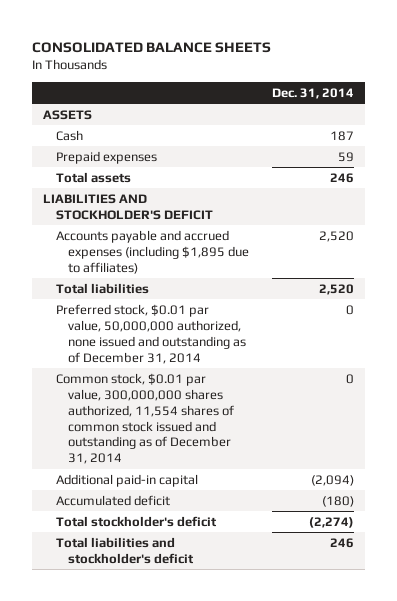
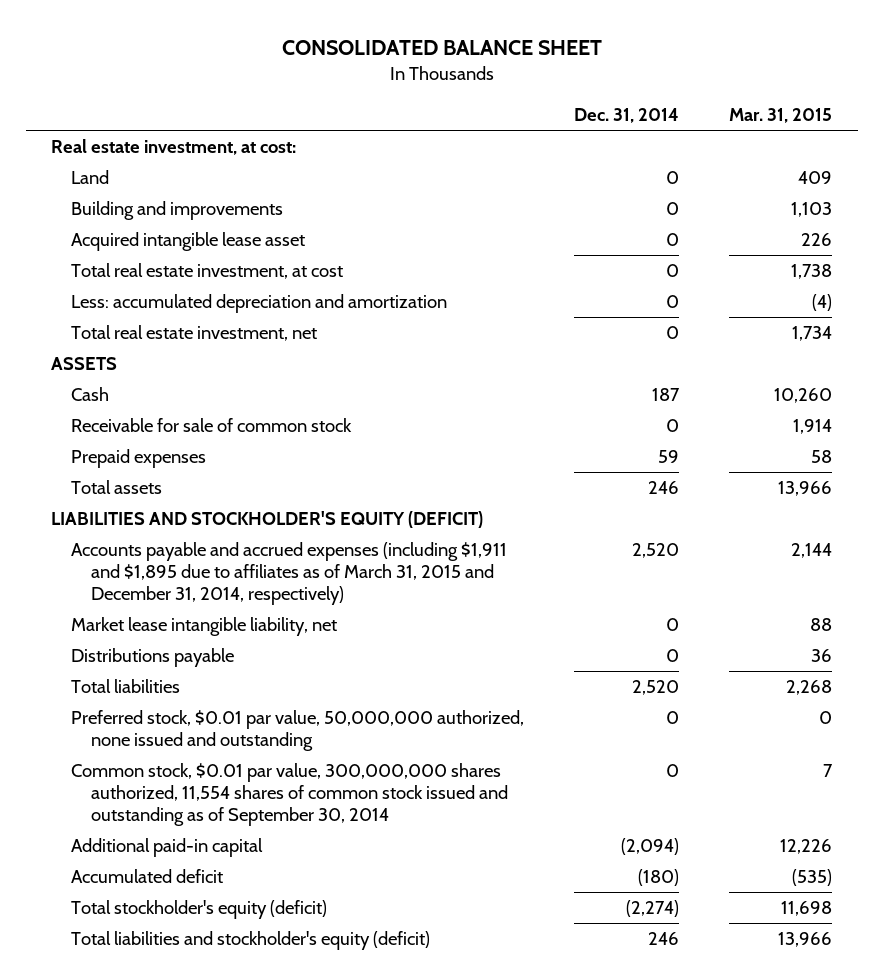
- CONSOLIDATED BALANCE SHEETS
+ CONSOLIDATED BALANCE SHEET
- | Dec. 31, 2014
+ | Dec. 31, 2014 | Mar. 31, 2015
+ Real estate investment, at cost:
+ Land | 0 | 409
+ Building and improvements | 0 | 1,103
+ Acquired intangible lease asset | 0 | 226
+ Total real estate investment, at cost | 0 | 1,738
+ Less: accumulated depreciation and amortization | 0 | (4)
+ Total real estate investment, net | 0 | 1,734
+ Receivable for sale of common stock | 0 | 1,914
- LIABILITIES AND STOCKHOLDER'S DEFICIT
- Accounts payable and accrued expenses (including $1,895 due to affiliates) | 2,520
+ LIABILITIES AND STOCKHOLDER'S EQUITY (DEFICIT)
+ Accounts payable and accrued expenses (including $1,911 and $1,895 due to affiliates as of March 31, 2015 and December 31, 2014, respectively) | 2,520 | 2,144
+ Market lease intangible liability, net | 0 | 88
+ Distributions payable | 0 | 36
- Preferred stock, $0.01 par value, 50,000,000 authorized, none issued and outstanding as of December 31, 2014 | 0
- Common stock, $0.01 par value, 300,000,000 shares authorized, 11,554 shares of common stock issued and outstanding as of December 31, 2014 | 0
+ Preferred stock, $0.01 par value, 50,000,000 authorized, none issued and outstanding | 0 | 0
+ Common stock, $0.01 par value, 300,000,000 shares authorized, 11,554 shares of common stock issued and outstanding as of September 30, 2014 | 0 | 7
- Total stockholder's deficit | (2,274)
- Total liabilities and stockholder's deficit | 246
+ Total stockholder's equity (deficit) | (2,274) | 11,698
+ Total liabilities and stockholder's equity (deficit) | 246 | 13,966

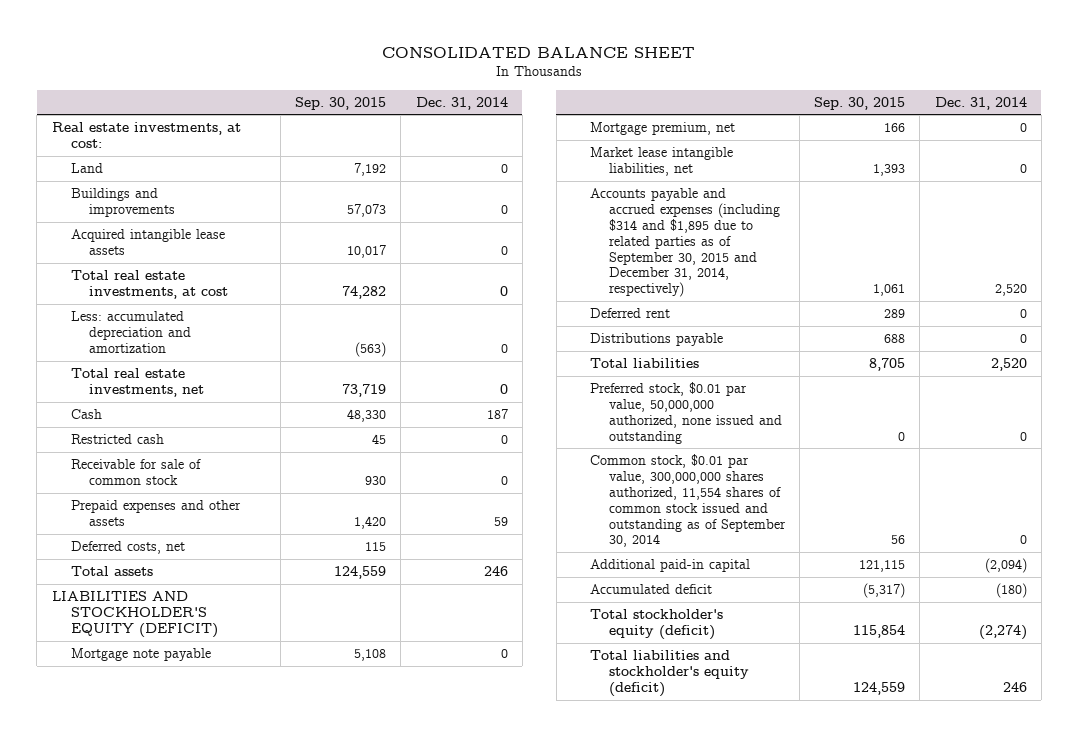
- | Dec. 31, 2014 | Mar. 31, 2015
+ | Sep. 30, 2015 | Dec. 31, 2014
- Real estate investment, at cost:
+ Real estate investments, at cost:
- Building and improvements | 0 | 1,103
- Acquired intangible lease asset | 0 | 226
- Total real estate investment, at cost | 0 | 1,738
+ Buildings and improvements | 57,073 | 0
+ Acquired intangible lease assets | 10,017 | 0
+ Total real estate investments, at cost | 74,282 | 0
- Total real estate investment, net | 0 | 1,734
- ASSETS
+ Total real estate investments, net | 73,719 | 0
+ Restricted cash | 45 | 0
- Prepaid expenses | 59 | 58
+ Prepaid expenses and other assets | 1,420 | 59
+ Deferred costs, net | 115 |
- Accounts payable and accrued expenses (including $1,911 and $1,895 due to affiliates as of March 31, 2015 and December 31, 2014, respectively) | 2,520 | 2,144
- Market lease intangible liability, net | 0 | 88
+ Mortgage note payable | 5,108 | 0
+ Mortgage premium, net | 166 | 0
+ Market lease intangible liabilities, net | 1,393 | 0
+ Accounts payable and accrued expenses (including $314 and $1,895 due to related parties as of September 30, 2015 and December 31, 2014, respectively) | 1,061 | 2,520
+ Deferred rent | 289 | 0

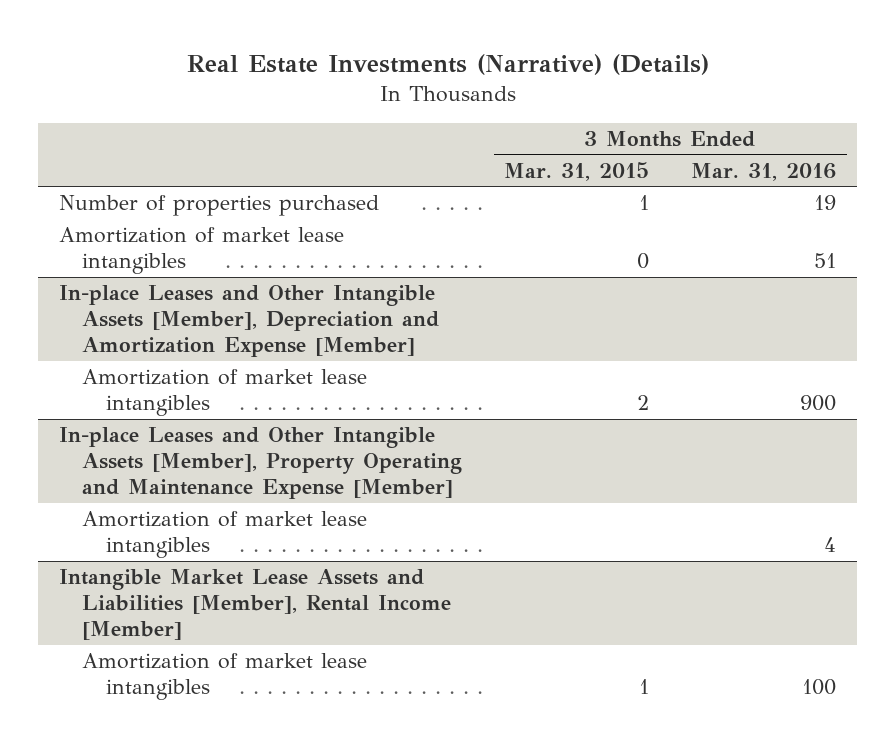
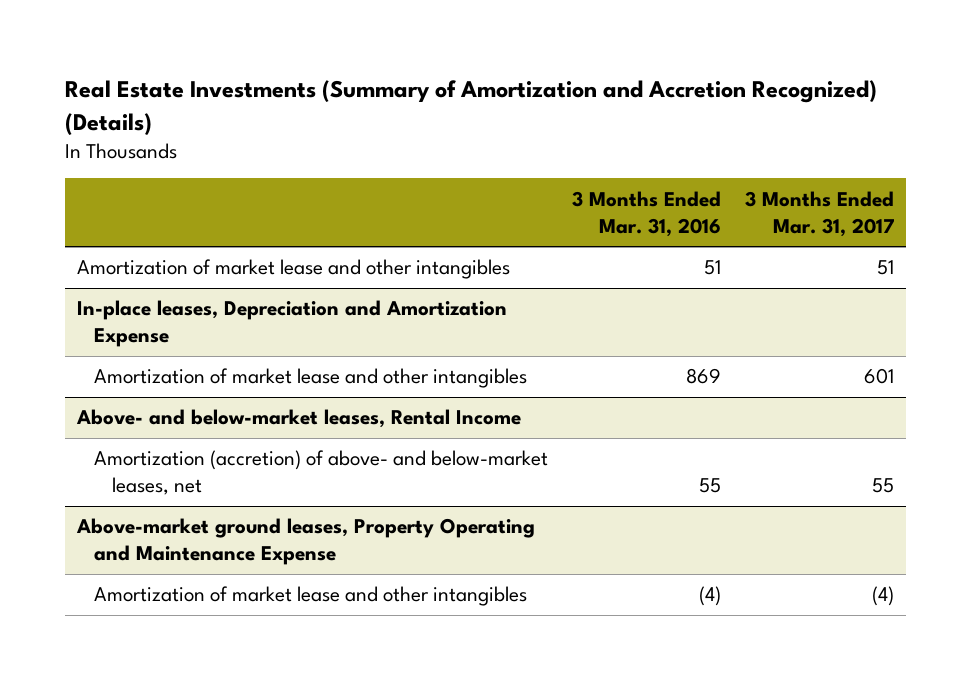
- Real Estate Investments (Narrative) (Details)
+ Real Estate Investments (Summary of Amortization and Accretion Recognized) (Details)
- | 3 Months Ended Mar. 31, 2015 | 3 Months Ended Mar. 31, 2016
+ | 3 Months Ended Mar. 31, 2016 | 3 Months Ended Mar. 31, 2017
- Number of properties purchased | 1 | 19
- Amortization of market lease intangibles | 0 | 51
- In-place Leases and Other Intangible Assets [Member], Depreciation and Amortization Expense [Member]
- Amortization of market lease intangibles | 2 | 900
- In-place Leases and Other Intangible Assets [Member], Property Operating and Maintenance Expense [Member]
- Amortization of market lease intangibles | | 4
- Intangible Market Lease Assets and Liabilities [Member], Rental Income [Member]
- Amortization of market lease intangibles | 1 | 100
+ Amortization of market lease and other intangibles | 51 | 51
+ In-place leases, Depreciation and Amortization Expense
+ Amortization of market lease and other intangibles | 869 | 601
+ Above- and below-market leases, Rental Income
+ Amortization (accretion) of above- and below-market leases, net | 55 | 55
+ Above-market ground leases, Property Operating and Maintenance Expense
+ Amortization of market lease and other intangibles | (4) | (4)

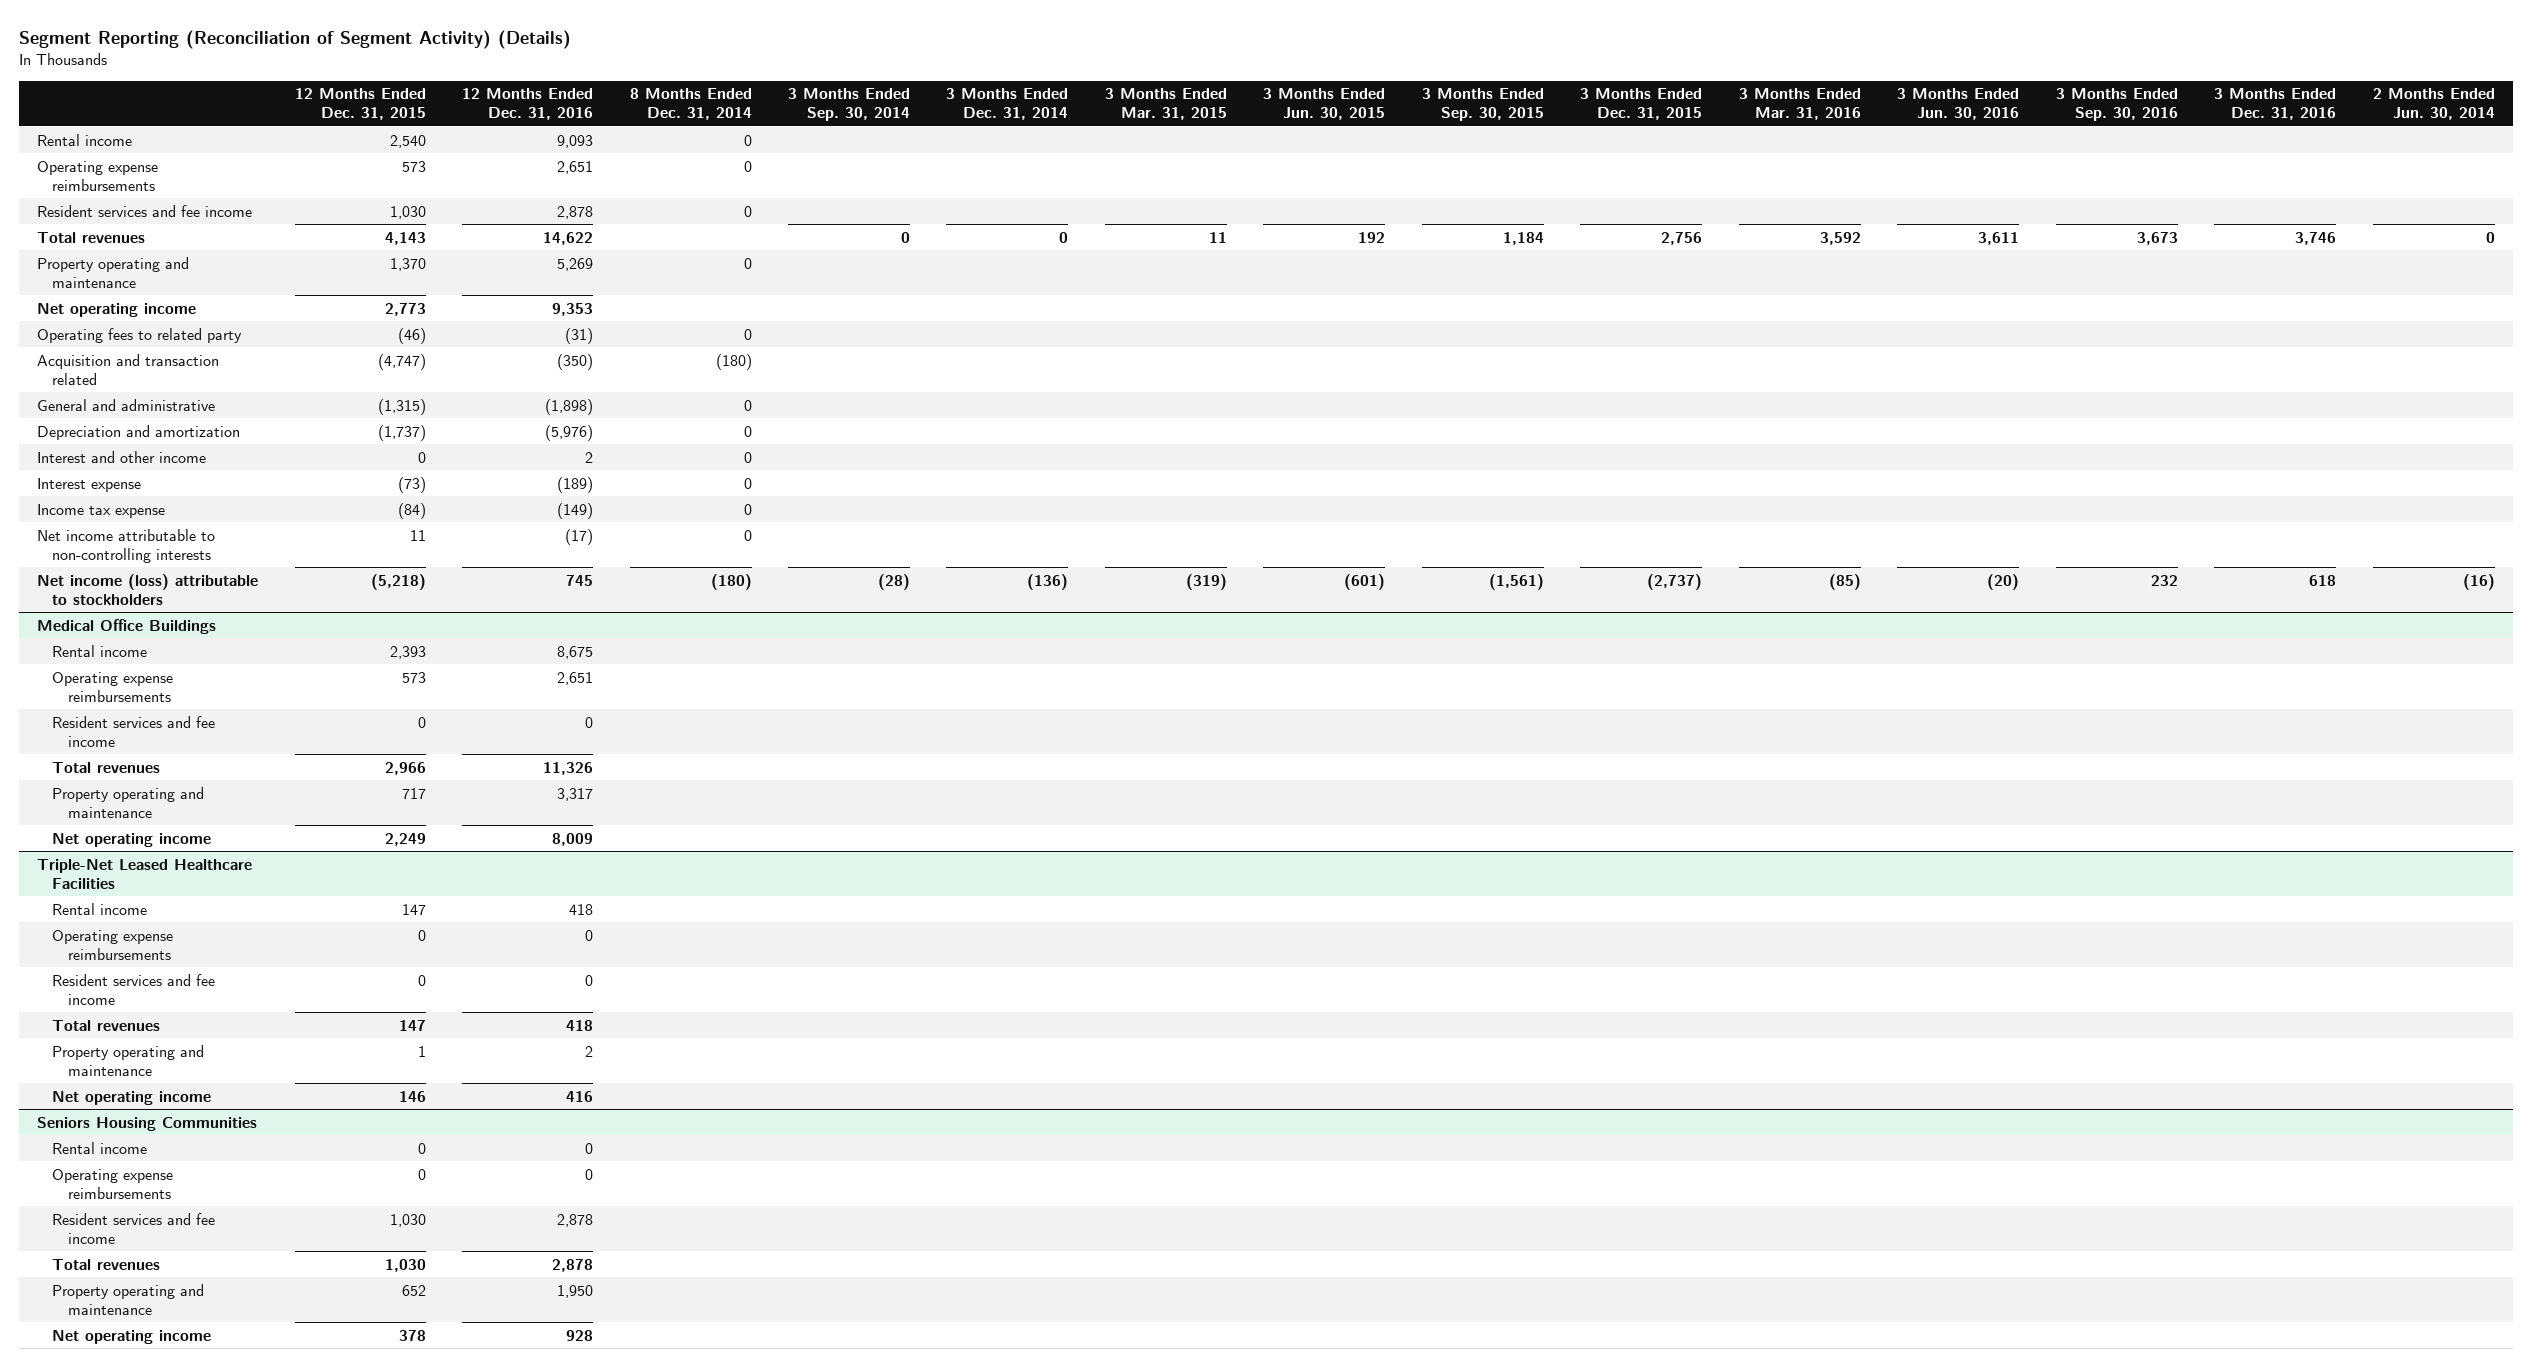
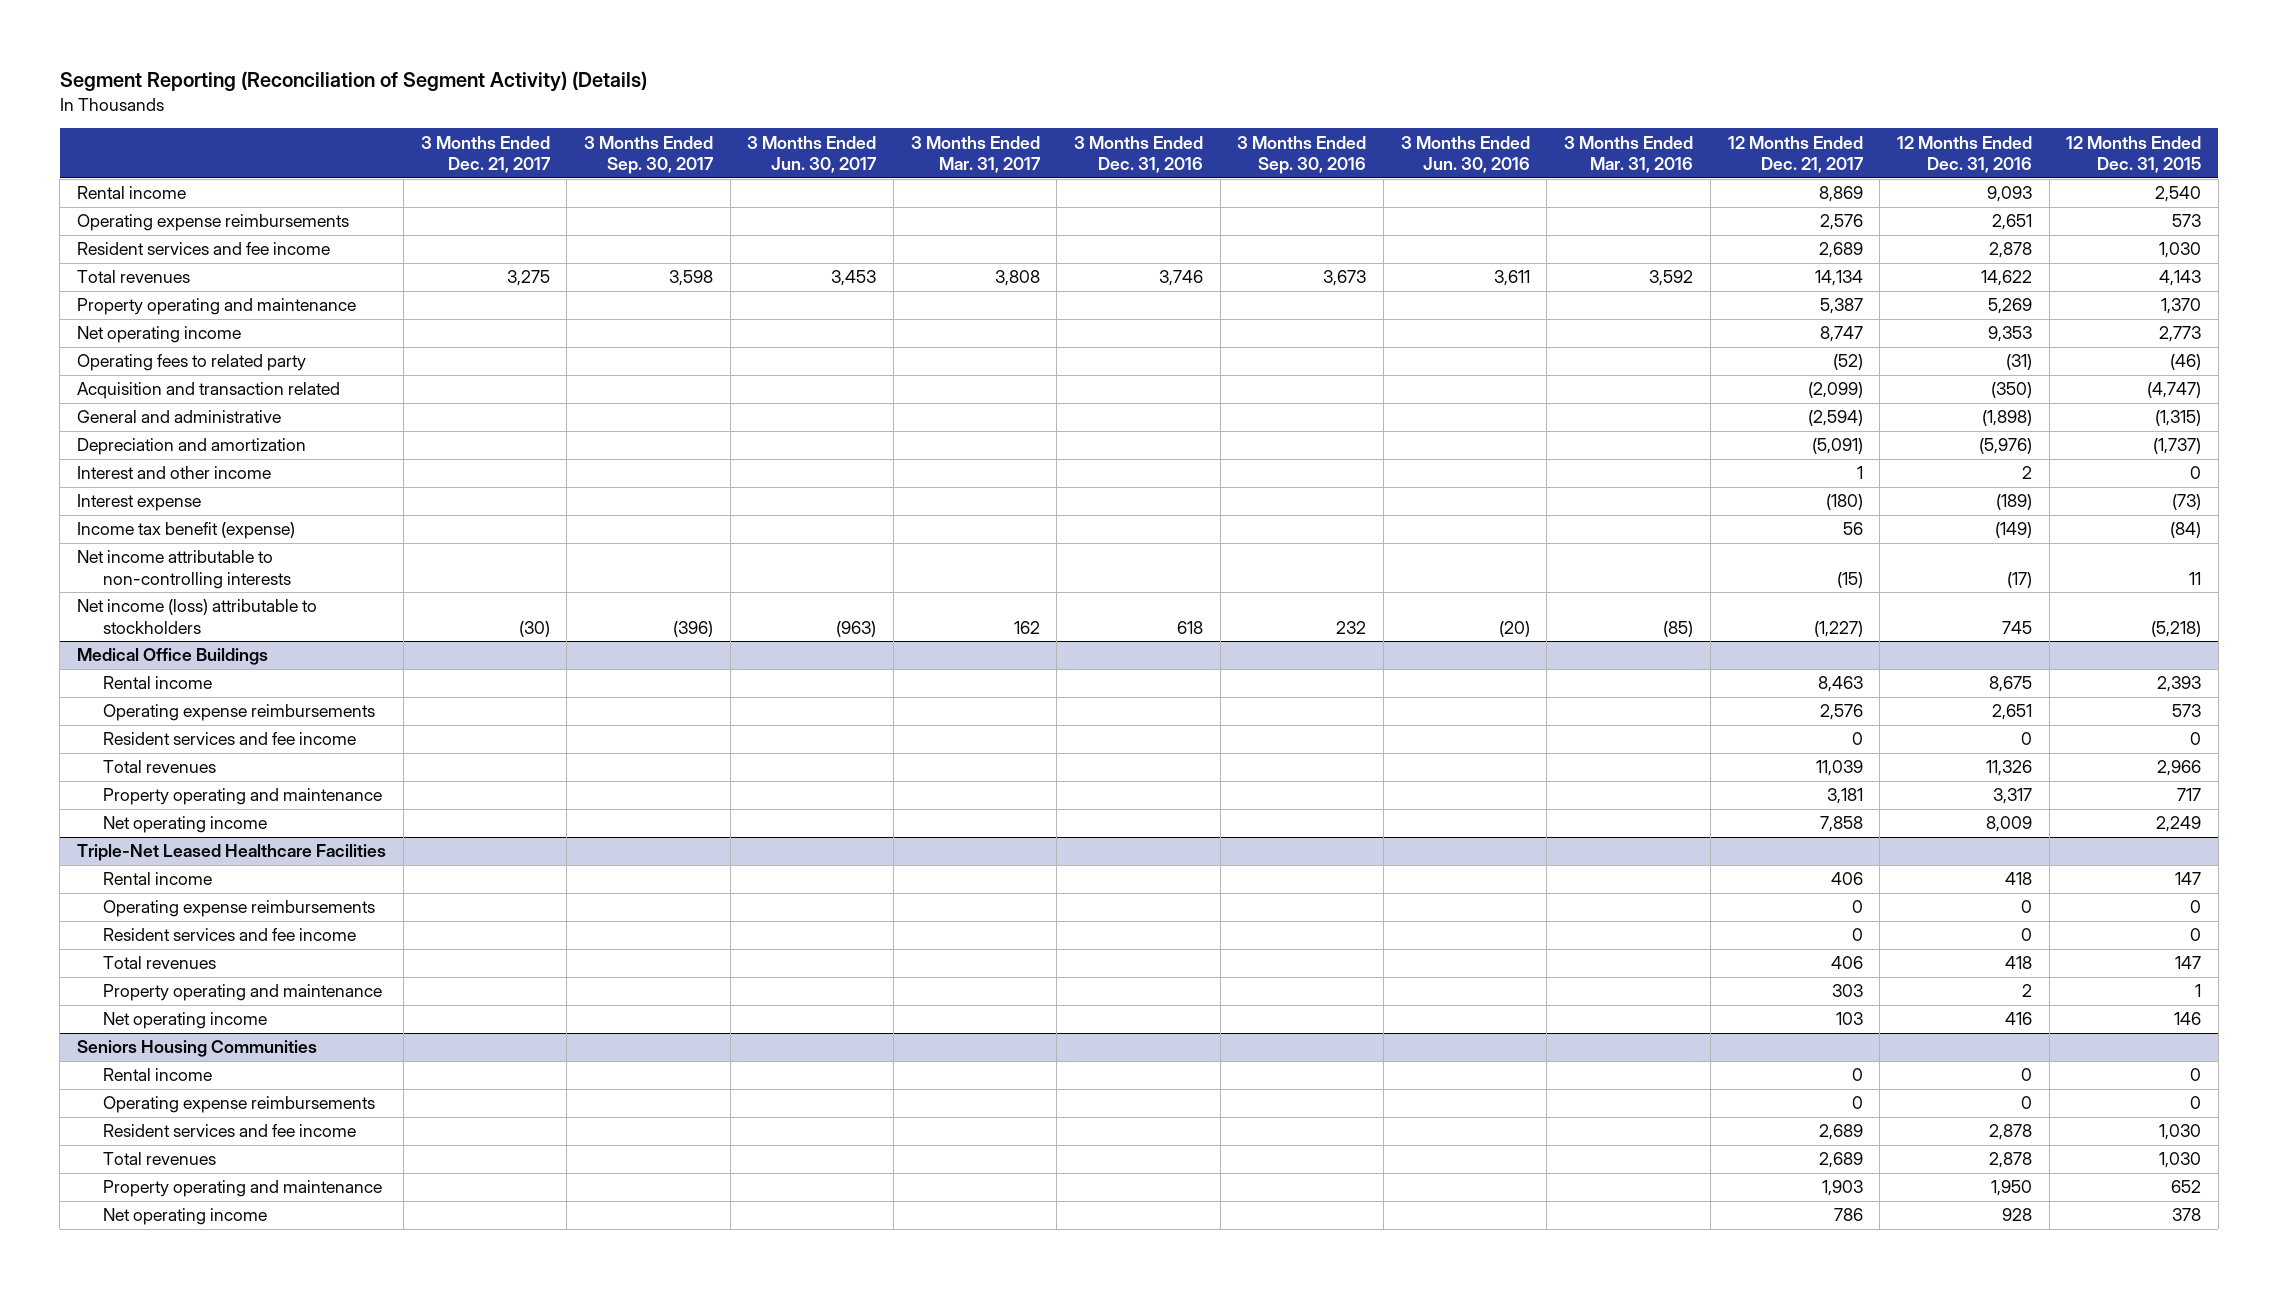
- | 12 Months Ended Dec. 31, 2015 | 12 Months Ended Dec. 31, 2016 | 8 Months Ended Dec. 31, 2014 | 3 Months Ended Sep. 30, 2014 | 3 Months Ended Dec. 31, 2014 | 3 Months Ended Mar. 31, 2015 | 3 Months Ended Jun. 30, 2015 | 3 Months Ended Sep. 30, 2015 | 3 Months Ended Dec. 31, 2015 | 3 Months Ended Mar. 31, 2016 | 3 Months Ended Jun. 30, 2016 | 3 Months Ended Sep. 30, 2016 | 3 Months Ended Dec. 31, 2016 | 2 Months Ended Jun. 30, 2014
+ | 3 Months Ended Dec. 21, 2017 | 3 Months Ended Sep. 30, 2017 | 3 Months Ended Jun. 30, 2017 | 3 Months Ended Mar. 31, 2017 | 3 Months Ended Dec. 31, 2016 | 3 Months Ended Sep. 30, 2016 | 3 Months Ended Jun. 30, 2016 | 3 Months Ended Mar. 31, 2016 | 12 Months Ended Dec. 21, 2017 | 12 Months Ended Dec. 31, 2016 | 12 Months Ended Dec. 31, 2015
- Income tax expense | (84) | (149) | 0 | | | | | | | | | | |
+ Income tax benefit (expense) | | | | | | | | | 56 | (149) | (84)

